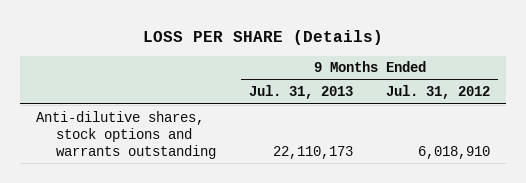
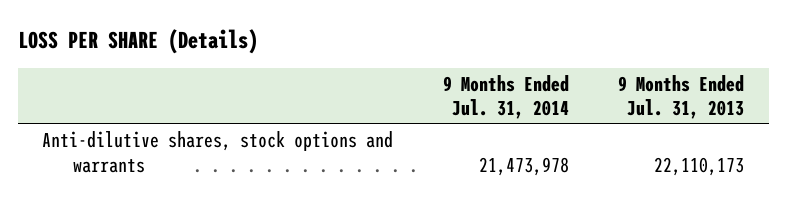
- | 9 Months Ended Jul. 31, 2013 | 9 Months Ended Jul. 31, 2012
+ | 9 Months Ended Jul. 31, 2014 | 9 Months Ended Jul. 31, 2013
- Anti-dilutive shares, stock options and warrants outstanding | 22,110,173 | 6,018,910
+ Anti-dilutive shares, stock options and warrants | 21,473,978 | 22,110,173

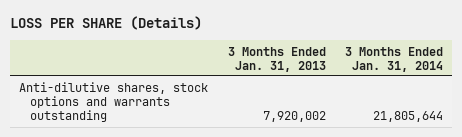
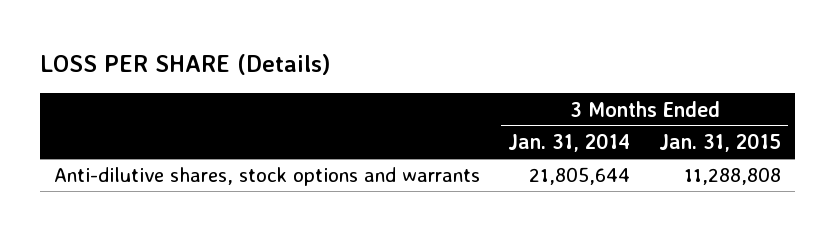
- | 3 Months Ended Jan. 31, 2013 | 3 Months Ended Jan. 31, 2014
+ | 3 Months Ended Jan. 31, 2014 | 3 Months Ended Jan. 31, 2015
- Anti-dilutive shares, stock options and warrants outstanding | 7,920,002 | 21,805,644
+ Anti-dilutive shares, stock options and warrants | 21,805,644 | 11,288,808

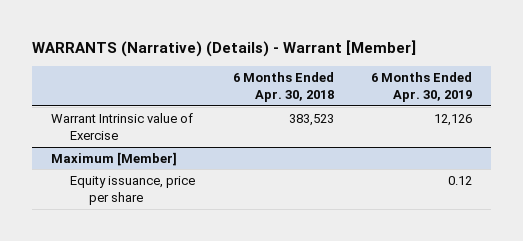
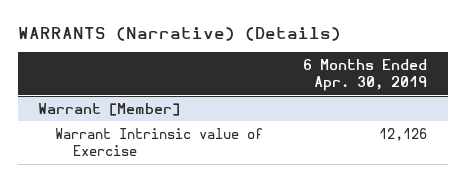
- WARRANTS (Narrative) (Details) - Warrant [Member]
+ WARRANTS (Narrative) (Details)
- | 6 Months Ended Apr. 30, 2018 | 6 Months Ended Apr. 30, 2019
+ | 6 Months Ended Apr. 30, 2019
+ Warrant [Member]
- Maximum [Member]
- Equity issuance, price per share | | 0.12

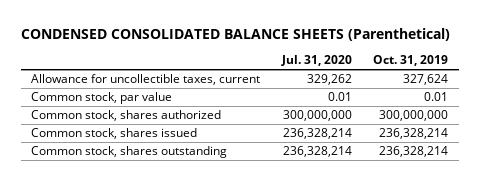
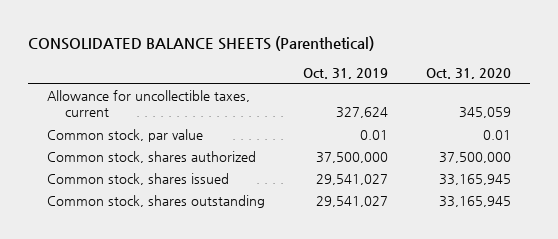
- CONDENSED CONSOLIDATED BALANCE SHEETS (Parenthetical)
+ CONSOLIDATED BALANCE SHEETS (Parenthetical)
- | Jul. 31, 2020 | Oct. 31, 2019
+ | Oct. 31, 2019 | Oct. 31, 2020
- Common stock, shares authorized | 300,000,000 | 300,000,000
- Common stock, shares issued | 236,328,214 | 236,328,214
- Common stock, shares outstanding | 236,328,214 | 236,328,214
+ Common stock, shares authorized | 37,500,000 | 37,500,000
+ Common stock, shares issued | 29,541,027 | 33,165,945
+ Common stock, shares outstanding | 29,541,027 | 33,165,945

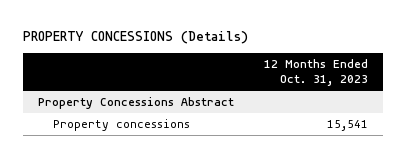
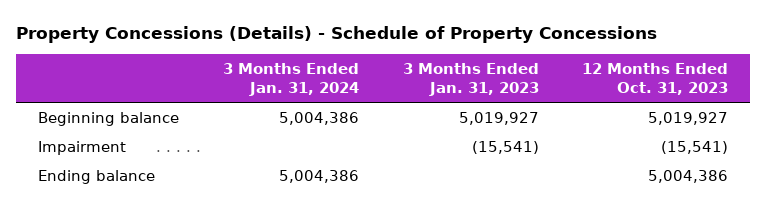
- PROPERTY CONCESSIONS (Details)
+ Property Concessions (Details) - Schedule of Property Concessions
- | 12 Months Ended Oct. 31, 2023
+ | 3 Months Ended Jan. 31, 2024 | 3 Months Ended Jan. 31, 2023 | 12 Months Ended Oct. 31, 2023
- Property Concessions Abstract
- Property concessions | 15,541
+ Beginning balance | 5,004,386 | 5,019,927 | 5,019,927
+ Impairment | | (15,541) | (15,541)
+ Ending balance | 5,004,386 | | 5,004,386

